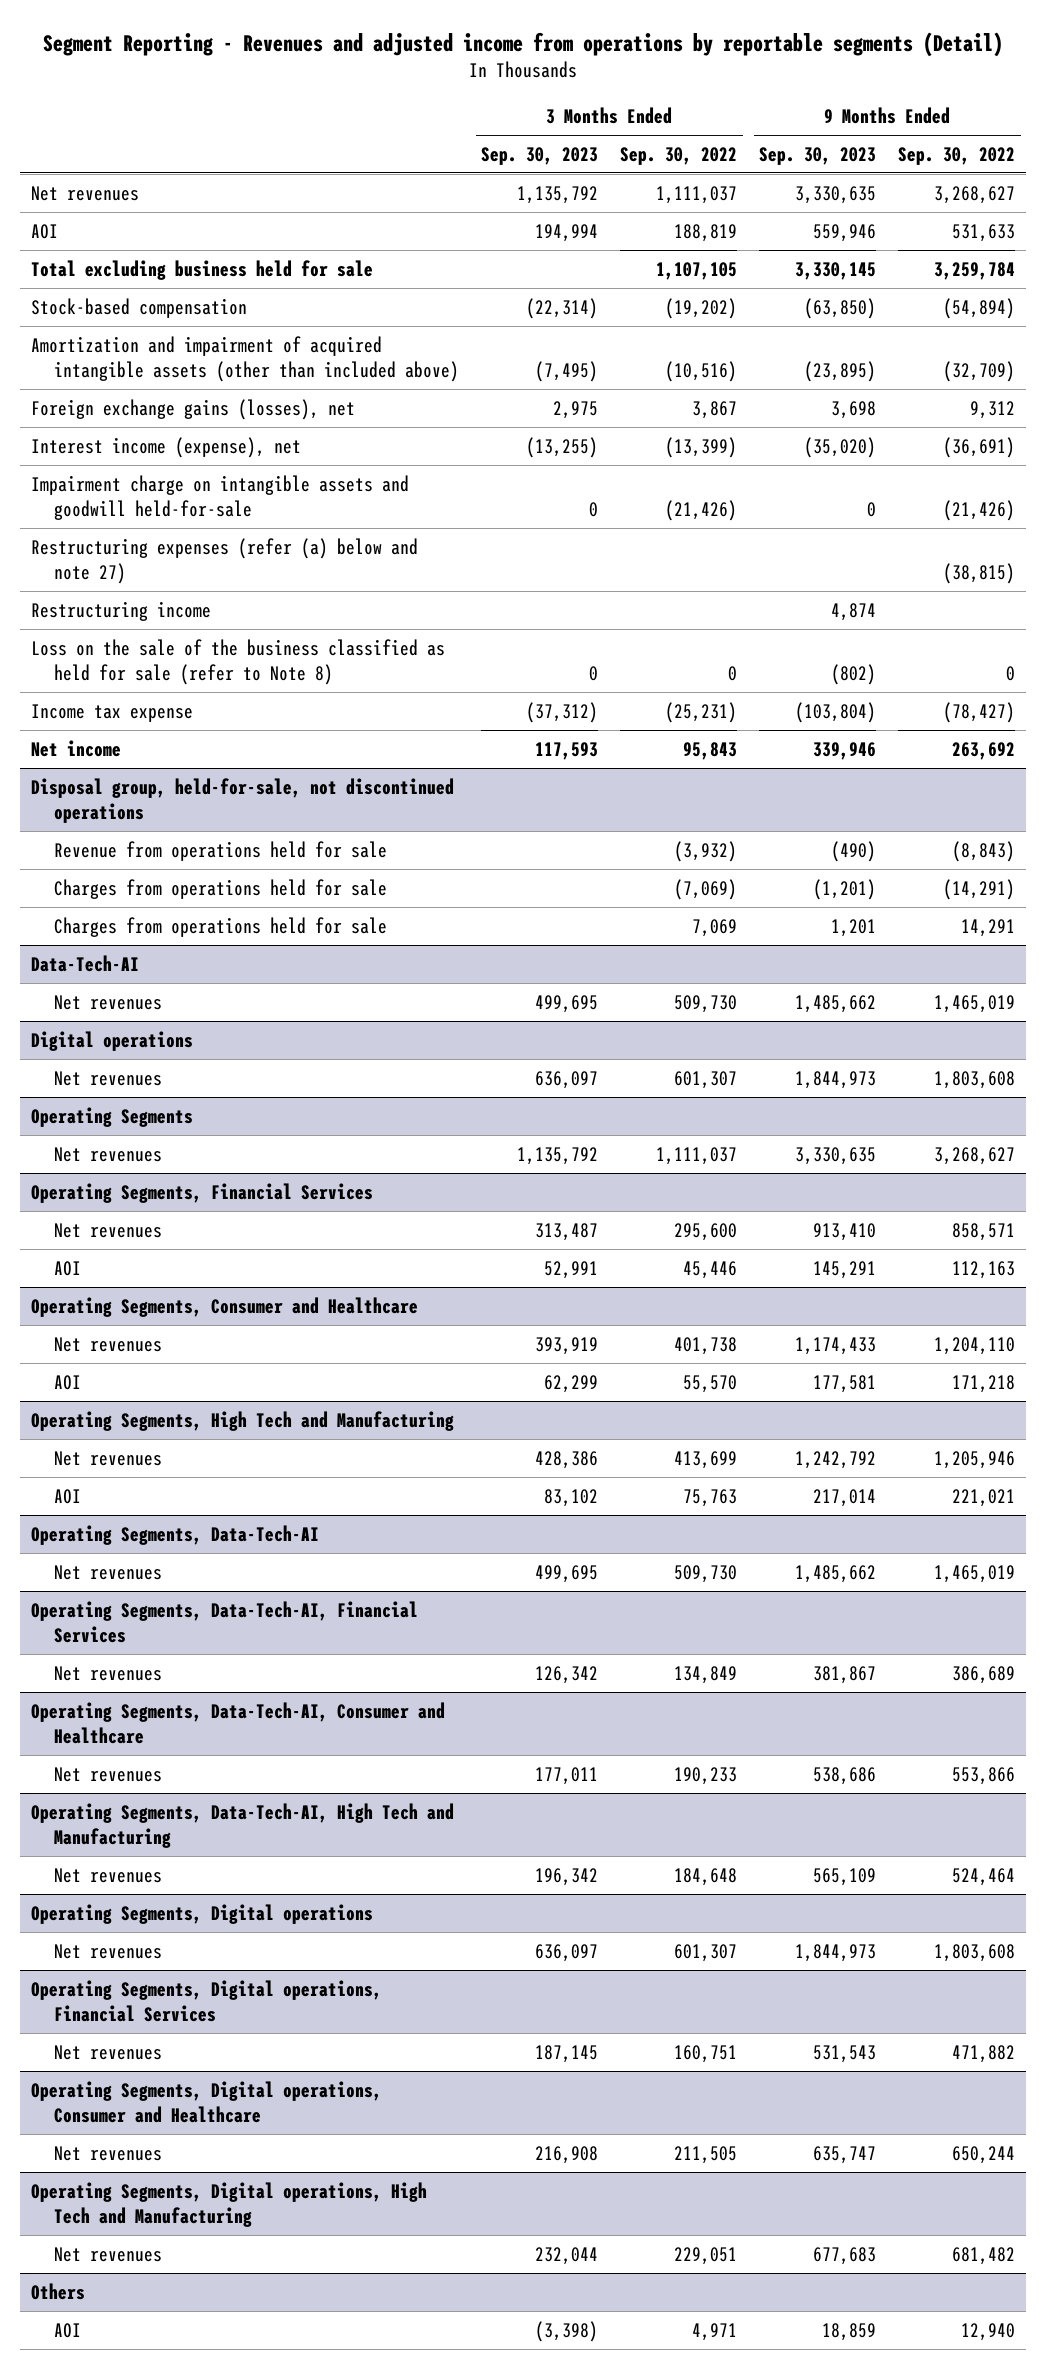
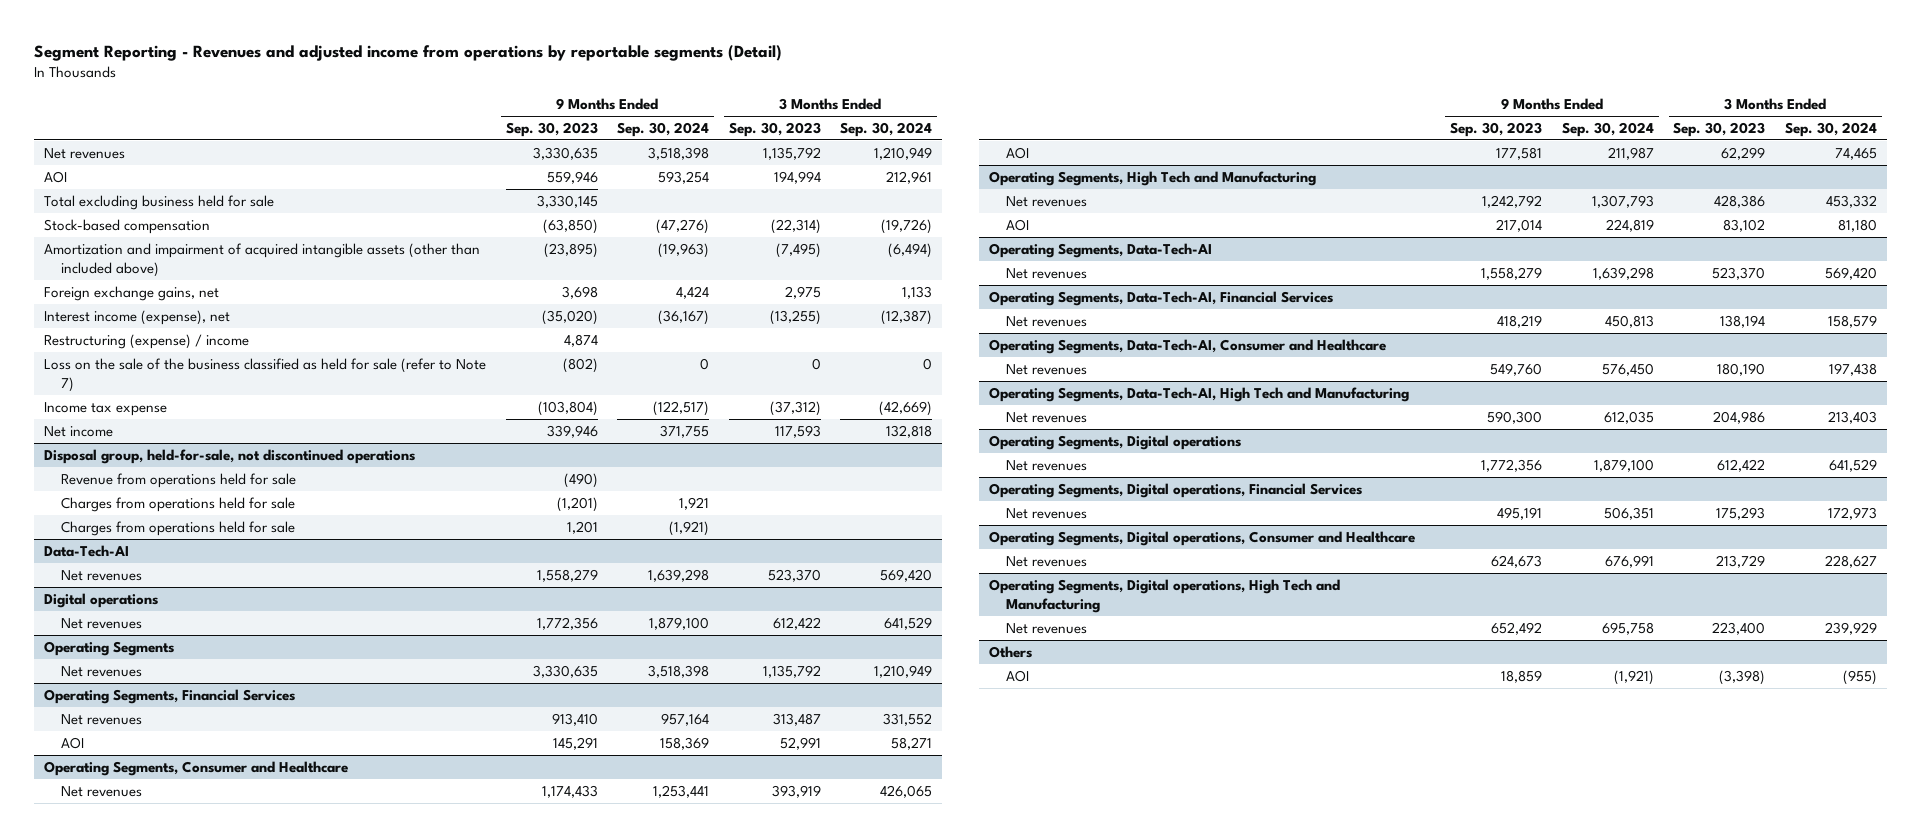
- | 3 Months Ended Sep. 30, 2023 | 3 Months Ended Sep. 30, 2022 | 9 Months Ended Sep. 30, 2023 | 9 Months Ended Sep. 30, 2022
+ | 9 Months Ended Sep. 30, 2023 | 9 Months Ended Sep. 30, 2024 | 3 Months Ended Sep. 30, 2023 | 3 Months Ended Sep. 30, 2024
- Foreign exchange gains (losses), net | 2,975 | 3,867 | 3,698 | 9,312
+ Foreign exchange gains, net | 3,698 | 4,424 | 2,975 | 1,133
- Impairment charge on intangible assets and goodwill held-for-sale | 0 | (21,426) | 0 | (21,426)
- Restructuring expenses (refer (a) below and note 27) | | | | (38,815)
- Restructuring income | | | 4,874 |
- Loss on the sale of the business classified as held for sale (refer to Note 8) | 0 | 0 | (802) | 0
+ Restructuring (expense) / income | 4,874 | | |
+ Loss on the sale of the business classified as held for sale (refer to Note 7) | (802) | 0 | 0 | 0
@ Data-Tech-AI
- Net revenues | 499,695 | 509,730 | 1,485,662 | 1,465,019
+ Net revenues | 1,558,279 | 1,639,298 | 523,370 | 569,420
@ Digital operations
- Net revenues | 636,097 | 601,307 | 1,844,973 | 1,803,608
+ Net revenues | 1,772,356 | 1,879,100 | 612,422 | 641,529
@ Operating Segments, Data-Tech-AI
- Net revenues | 499,695 | 509,730 | 1,485,662 | 1,465,019
+ Net revenues | 1,558,279 | 1,639,298 | 523,370 | 569,420
@ Operating Segments, Data-Tech-AI, Financial Services
- Net revenues | 126,342 | 134,849 | 381,867 | 386,689
+ Net revenues | 418,219 | 450,813 | 138,194 | 158,579
@ Operating Segments, Data-Tech-AI, Consumer and Healthcare
- Net revenues | 177,011 | 190,233 | 538,686 | 553,866
+ Net revenues | 549,760 | 576,450 | 180,190 | 197,438
@ Operating Segments, Data-Tech-AI, High Tech and Manufacturing
- Net revenues | 196,342 | 184,648 | 565,109 | 524,464
+ Net revenues | 590,300 | 612,035 | 204,986 | 213,403
@ Operating Segments, Digital operations
- Net revenues | 636,097 | 601,307 | 1,844,973 | 1,803,608
+ Net revenues | 1,772,356 | 1,879,100 | 612,422 | 641,529
@ Operating Segments, Digital operations, Financial Services
- Net revenues | 187,145 | 160,751 | 531,543 | 471,882
+ Net revenues | 495,191 | 506,351 | 175,293 | 172,973
@ Operating Segments, Digital operations, Consumer and Healthcare
- Net revenues | 216,908 | 211,505 | 635,747 | 650,244
+ Net revenues | 624,673 | 676,991 | 213,729 | 228,627
@ Operating Segments, Digital operations, High Tech and Manufacturing
- Net revenues | 232,044 | 229,051 | 677,683 | 681,482
+ Net revenues | 652,492 | 695,758 | 223,400 | 239,929

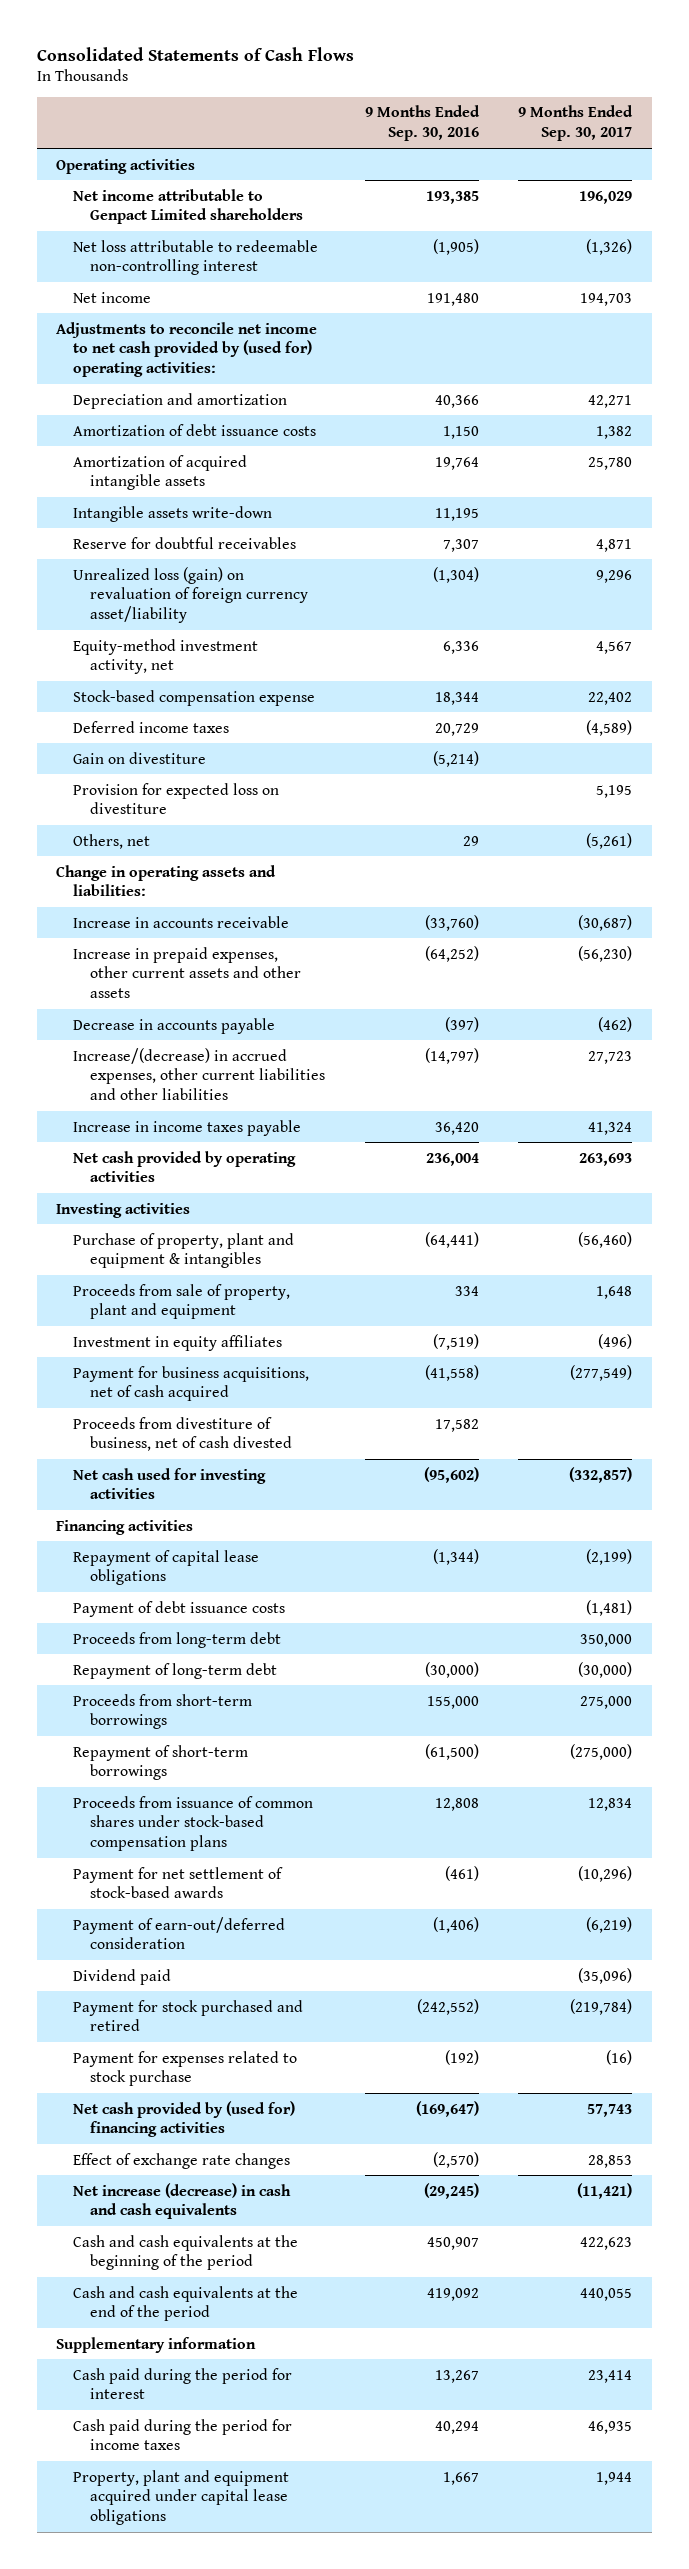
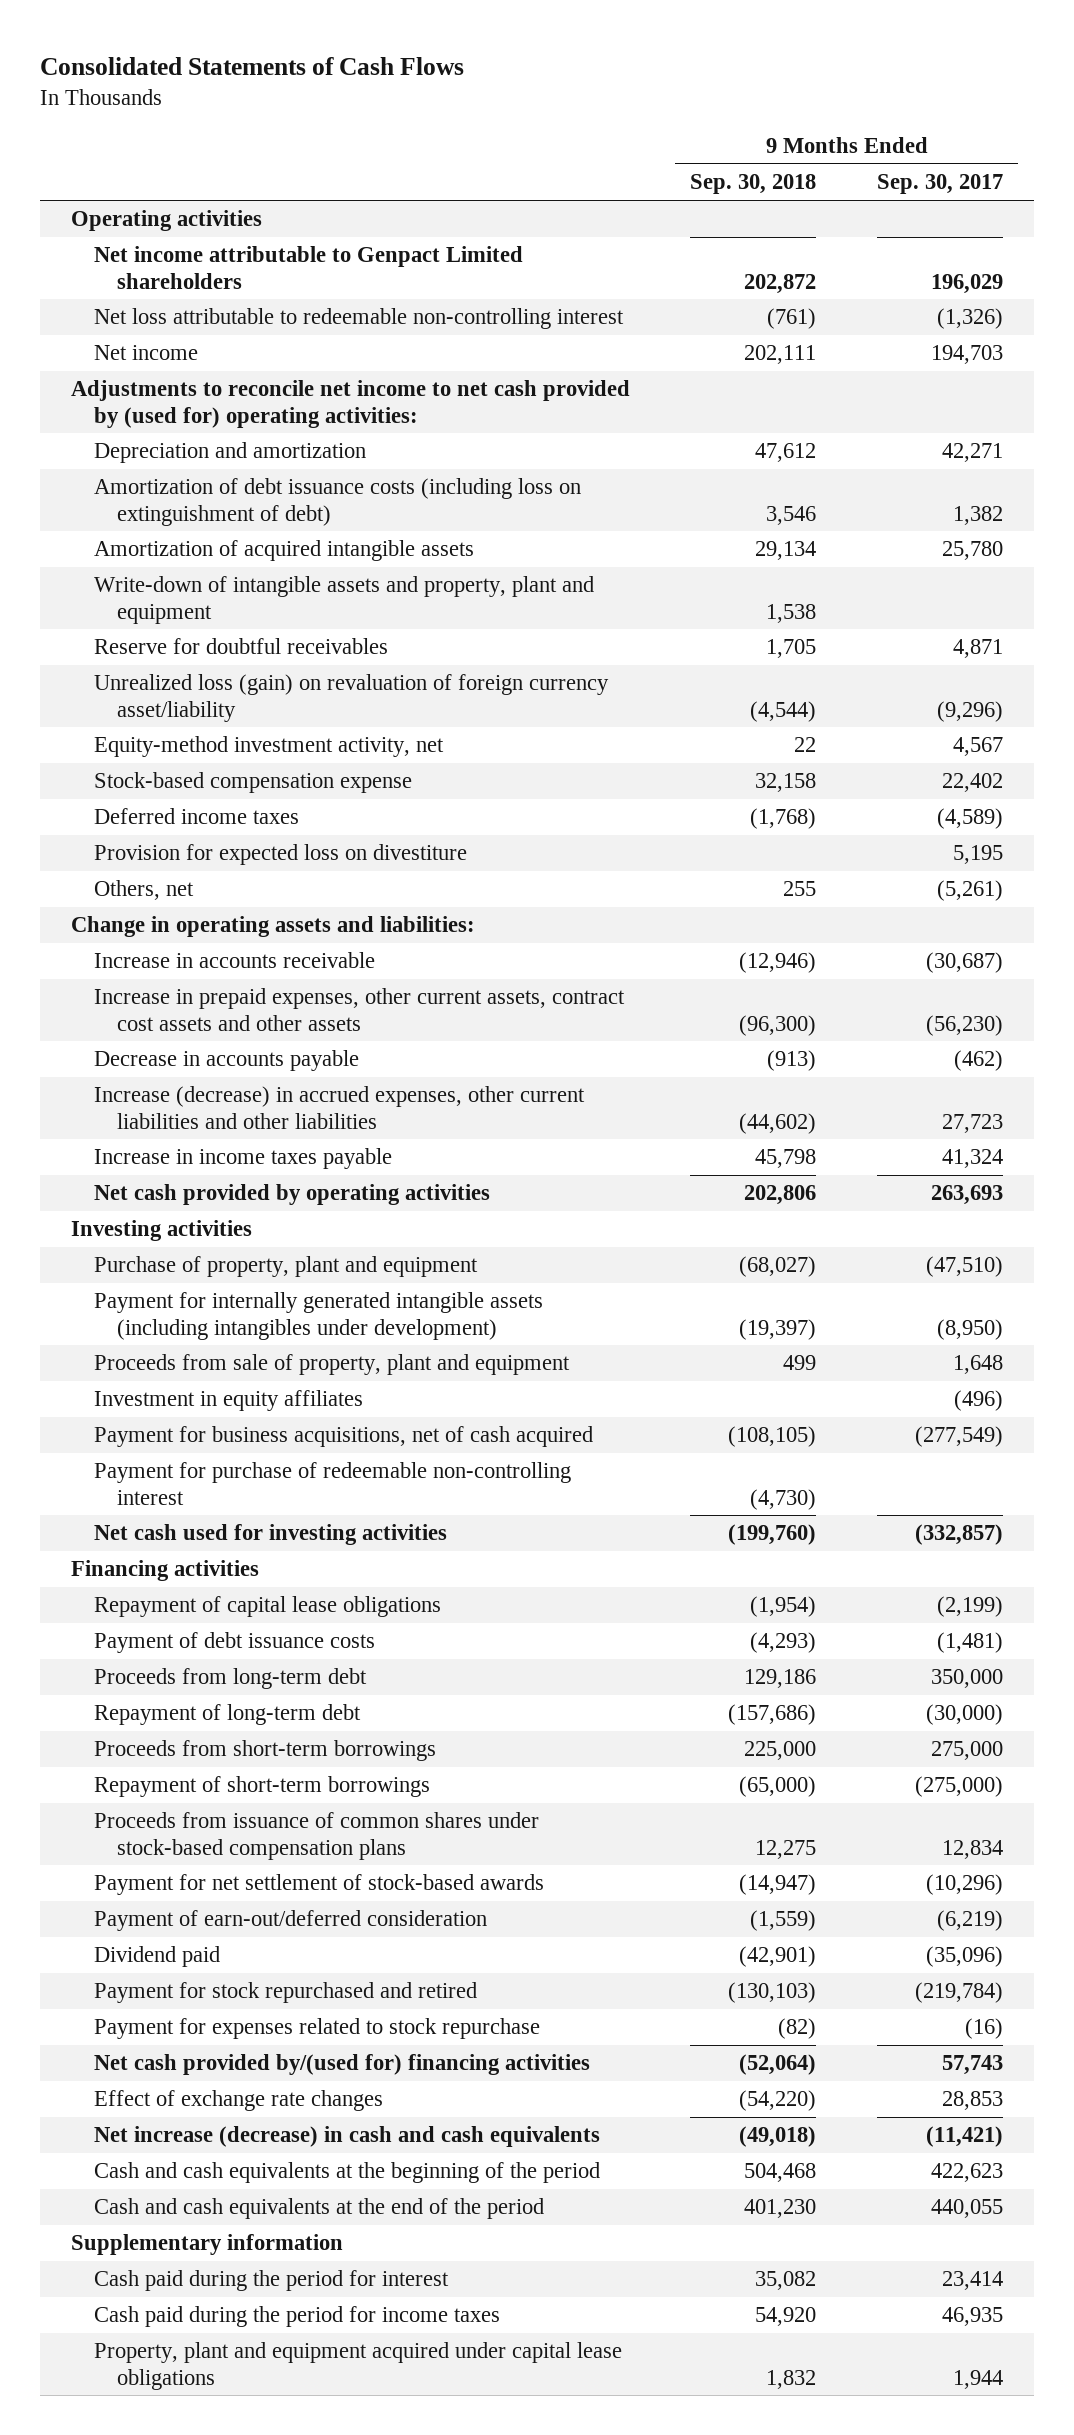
- | 9 Months Ended Sep. 30, 2016 | 9 Months Ended Sep. 30, 2017
+ | 9 Months Ended Sep. 30, 2018 | 9 Months Ended Sep. 30, 2017
- Amortization of debt issuance costs | 1,150 | 1,382
+ Amortization of debt issuance costs (including loss on extinguishment of debt) | 3,546 | 1,382
- Intangible assets write-down | 11,195 |
+ Write-down of intangible assets and property, plant and equipment | 1,538 |
- Unrealized loss (gain) on revaluation of foreign currency asset/liability | (1,304) | 9,296
+ Unrealized loss (gain) on revaluation of foreign currency asset/liability | (4,544) | (9,296)
- Gain on divestiture | (5,214) |
- Increase in prepaid expenses, other current assets and other assets | (64,252) | (56,230)
+ Increase in prepaid expenses, other current assets, contract cost assets and other assets | (96,300) | (56,230)
- Increase/(decrease) in accrued expenses, other current liabilities and other liabilities | (14,797) | 27,723
+ Increase (decrease) in accrued expenses, other current liabilities and other liabilities | (44,602) | 27,723
- Purchase of property, plant and equipment & intangibles | (64,441) | (56,460)
+ Purchase of property, plant and equipment | (68,027) | (47,510)
+ Payment for internally generated intangible assets (including intangibles under development) | (19,397) | (8,950)
- Proceeds from divestiture of business, net of cash divested | 17,582 |
+ Payment for purchase of redeemable non-controlling interest | (4,730) |
- Payment for stock purchased and retired | (242,552) | (219,784)
- Payment for expenses related to stock purchase | (192) | (16)
- Net cash provided by (used for) financing activities | (169,647) | 57,743
+ Payment for stock repurchased and retired | (130,103) | (219,784)
+ Payment for expenses related to stock repurchase | (82) | (16)
+ Net cash provided by/(used for) financing activities | (52,064) | 57,743

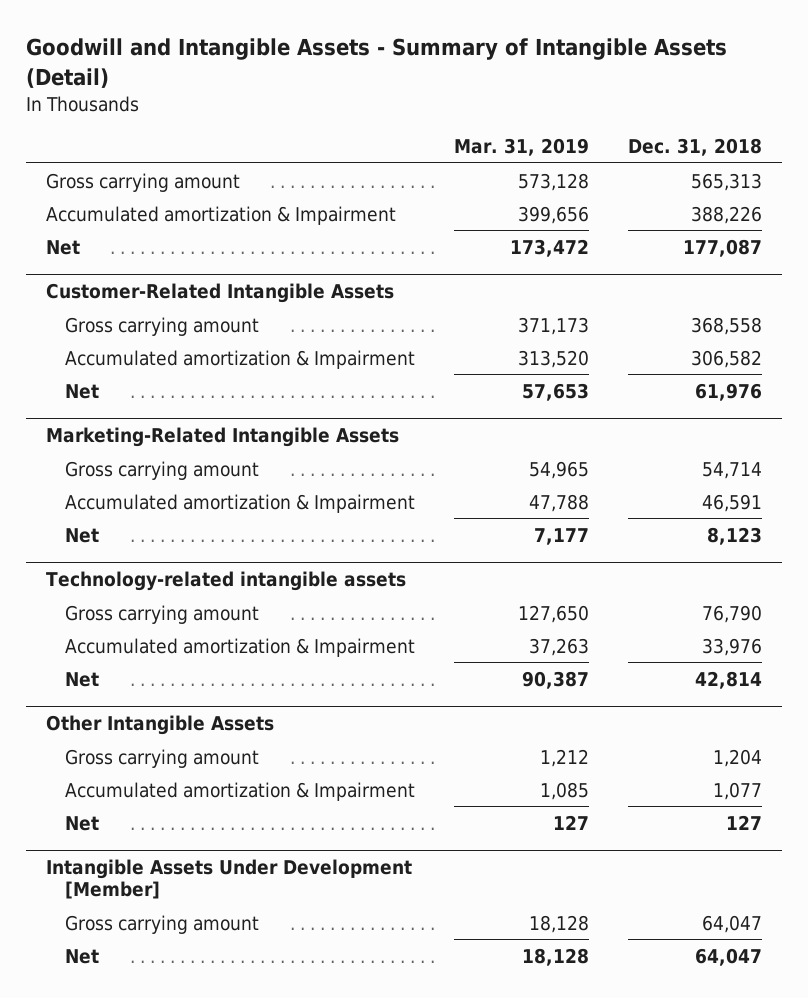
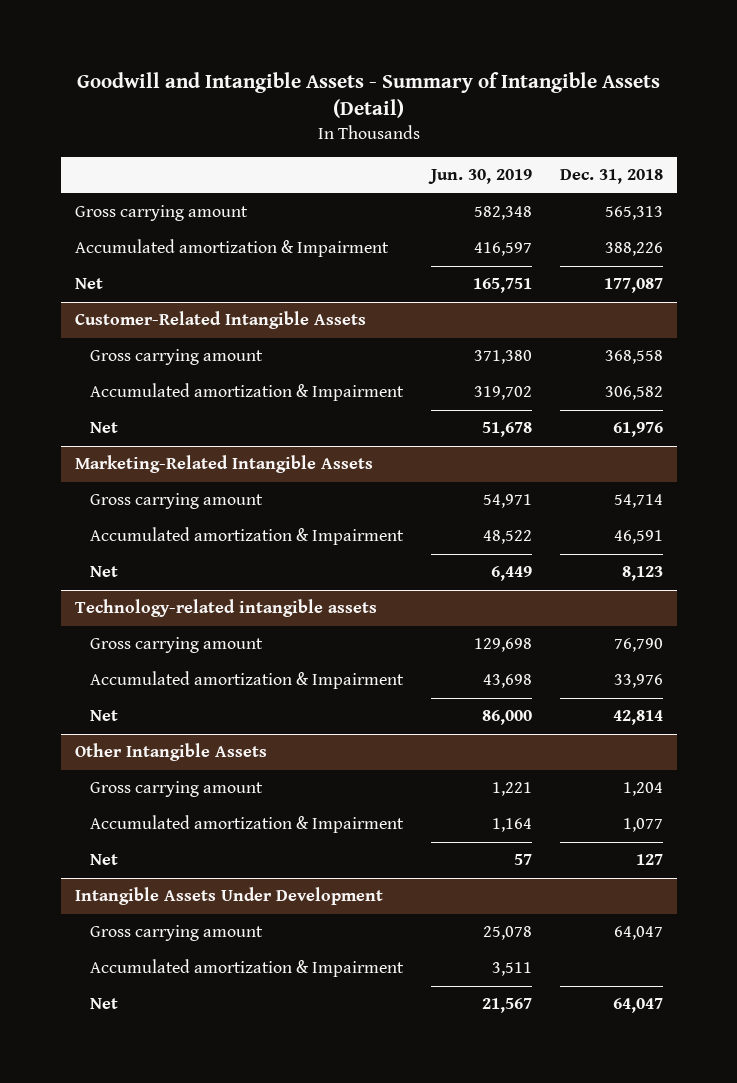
- | Mar. 31, 2019 | Dec. 31, 2018
+ | Jun. 30, 2019 | Dec. 31, 2018
- Intangible Assets Under Development [Member]
+ Intangible Assets Under Development
+ Accumulated amortization & Impairment | 3,511 |

